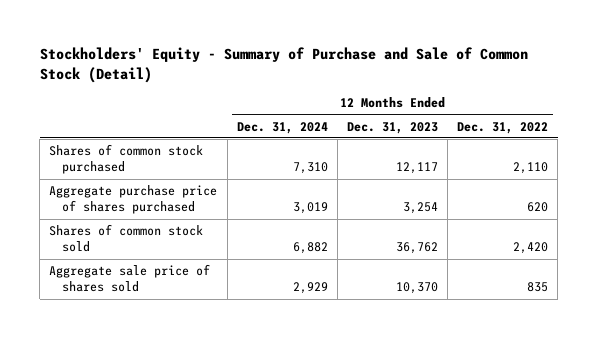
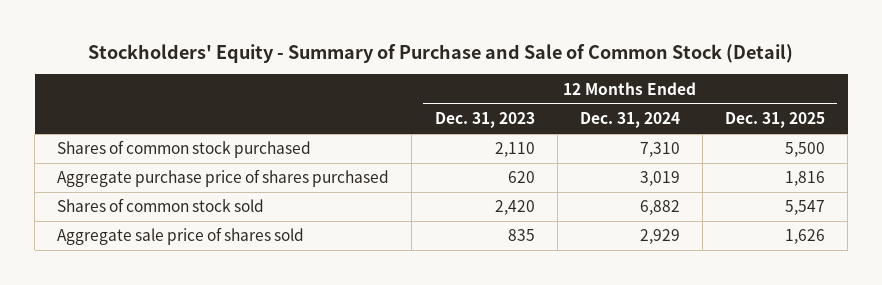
- | 12 Months Ended Dec. 31, 2024 | 12 Months Ended Dec. 31, 2023 | 12 Months Ended Dec. 31, 2022
+ | 12 Months Ended Dec. 31, 2023 | 12 Months Ended Dec. 31, 2024 | 12 Months Ended Dec. 31, 2025
- Shares of common stock purchased | 7,310 | 12,117 | 2,110
- Aggregate purchase price of shares purchased | 3,019 | 3,254 | 620
- Shares of common stock sold | 6,882 | 36,762 | 2,420
- Aggregate sale price of shares sold | 2,929 | 10,370 | 835
+ Shares of common stock purchased | 2,110 | 7,310 | 5,500
+ Aggregate purchase price of shares purchased | 620 | 3,019 | 1,816
+ Shares of common stock sold | 2,420 | 6,882 | 5,547
+ Aggregate sale price of shares sold | 835 | 2,929 | 1,626

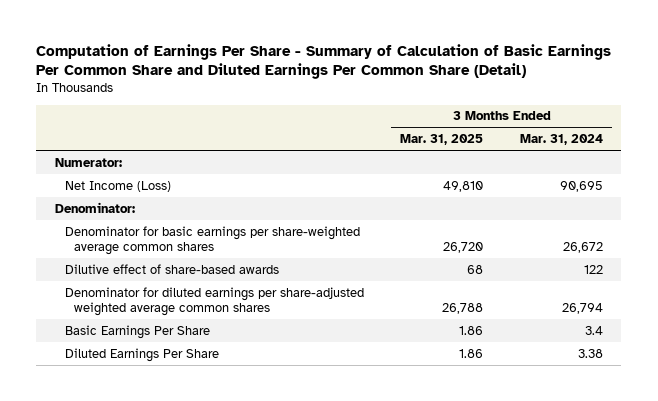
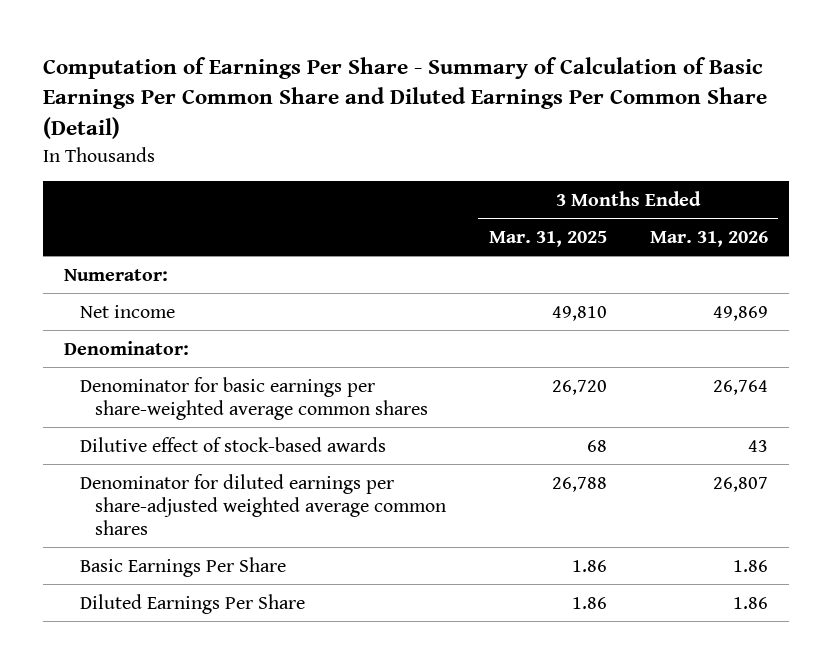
- | 3 Months Ended Mar. 31, 2025 | 3 Months Ended Mar. 31, 2024
+ | 3 Months Ended Mar. 31, 2025 | 3 Months Ended Mar. 31, 2026
- Net Income (Loss) | 49,810 | 90,695
+ Net income | 49,810 | 49,869
- Dilutive effect of share-based awards | 68 | 122
+ Dilutive effect of stock-based awards | 68 | 43

